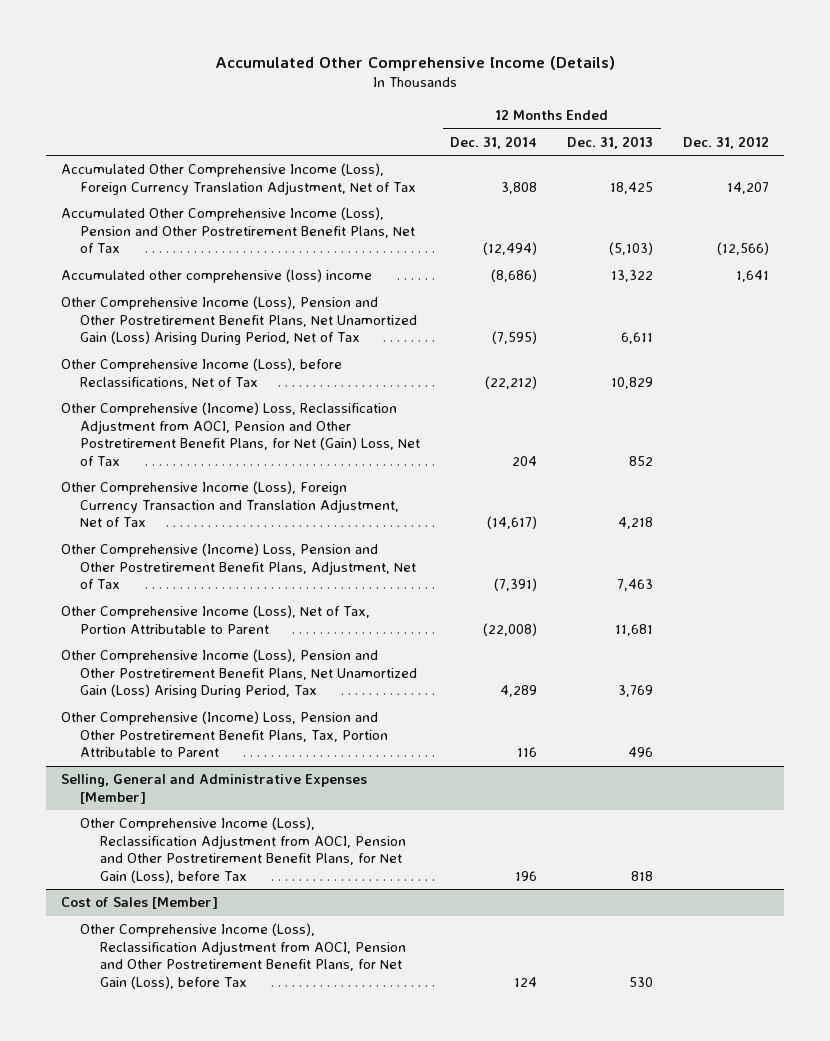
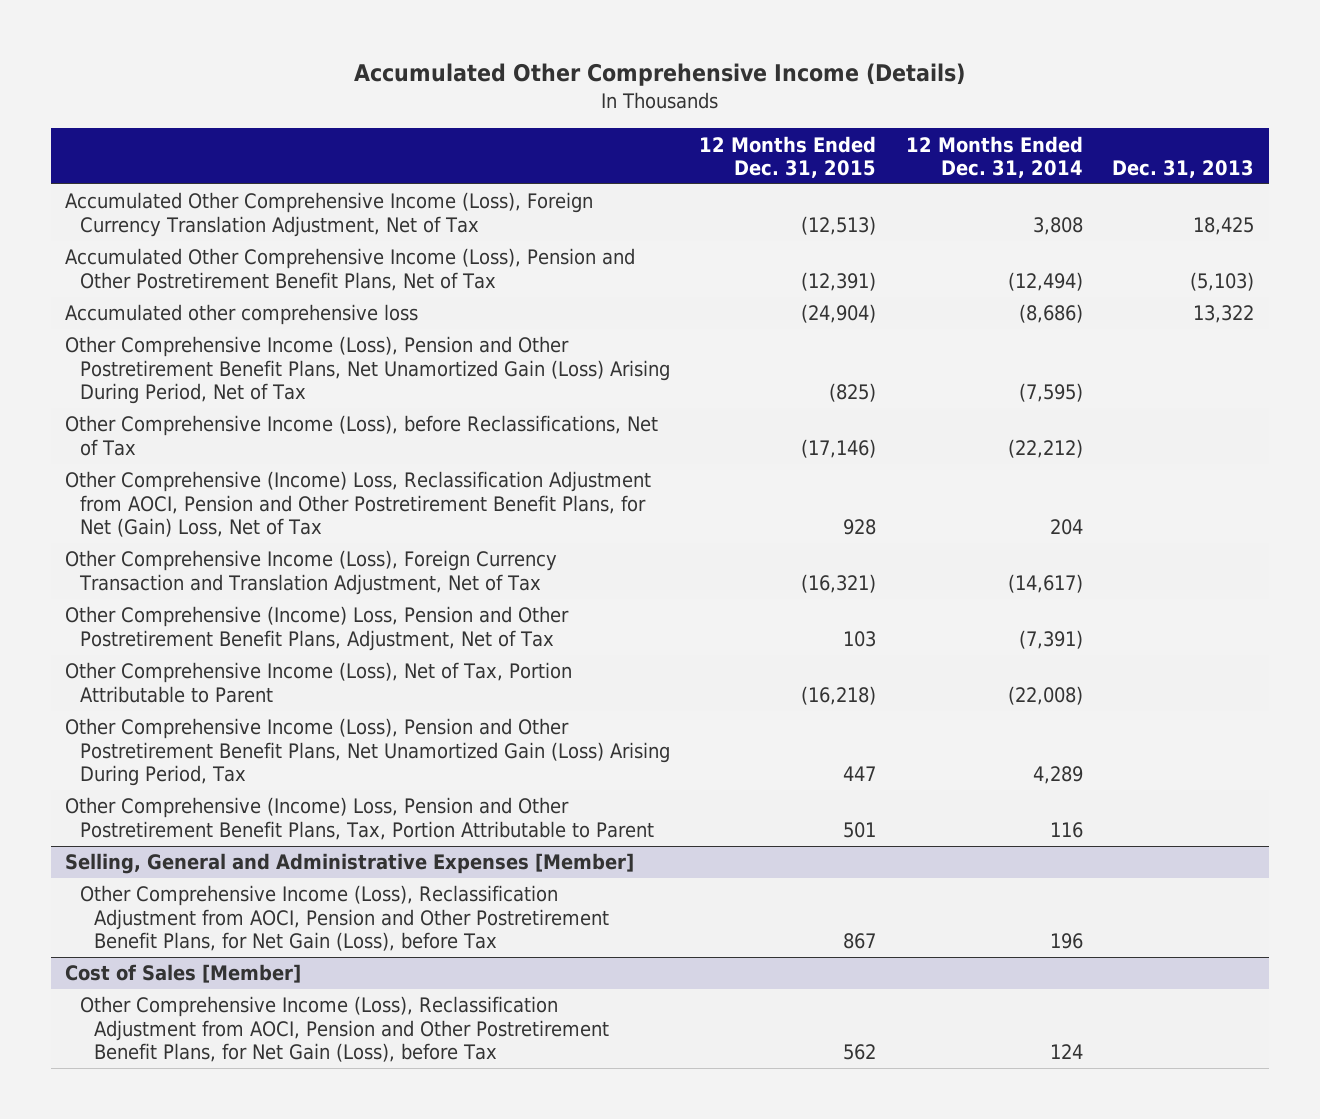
- | 12 Months Ended Dec. 31, 2014 | 12 Months Ended Dec. 31, 2013 | Dec. 31, 2012
+ | 12 Months Ended Dec. 31, 2015 | 12 Months Ended Dec. 31, 2014 | Dec. 31, 2013
- Accumulated other comprehensive (loss) income | (8,686) | 13,322 | 1,641
+ Accumulated other comprehensive loss | (24,904) | (8,686) | 13,322

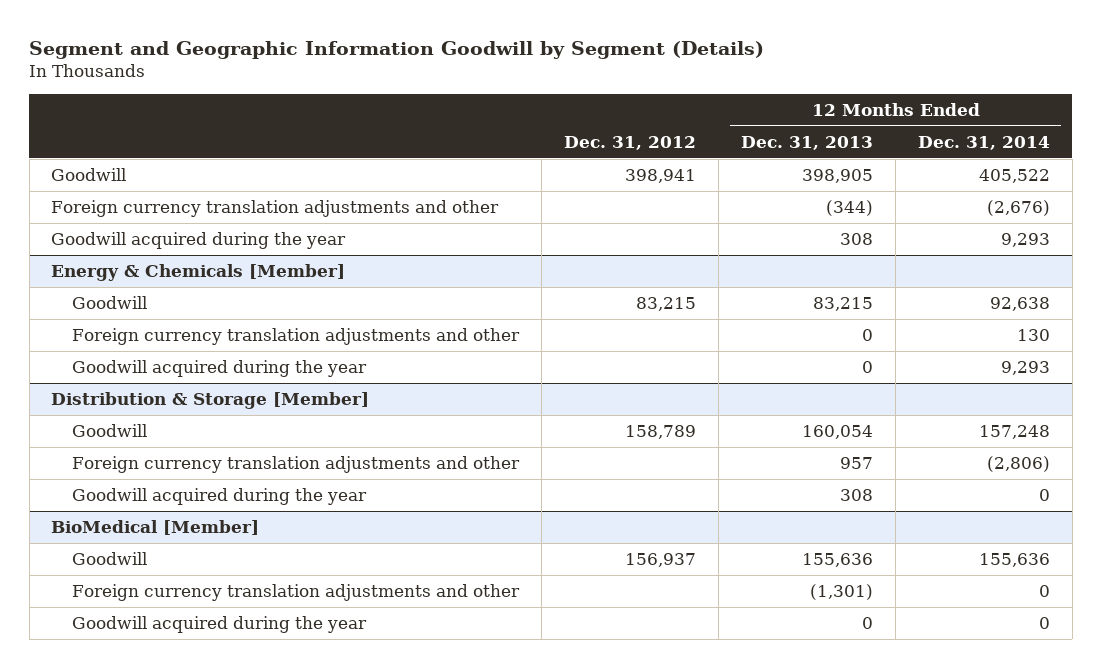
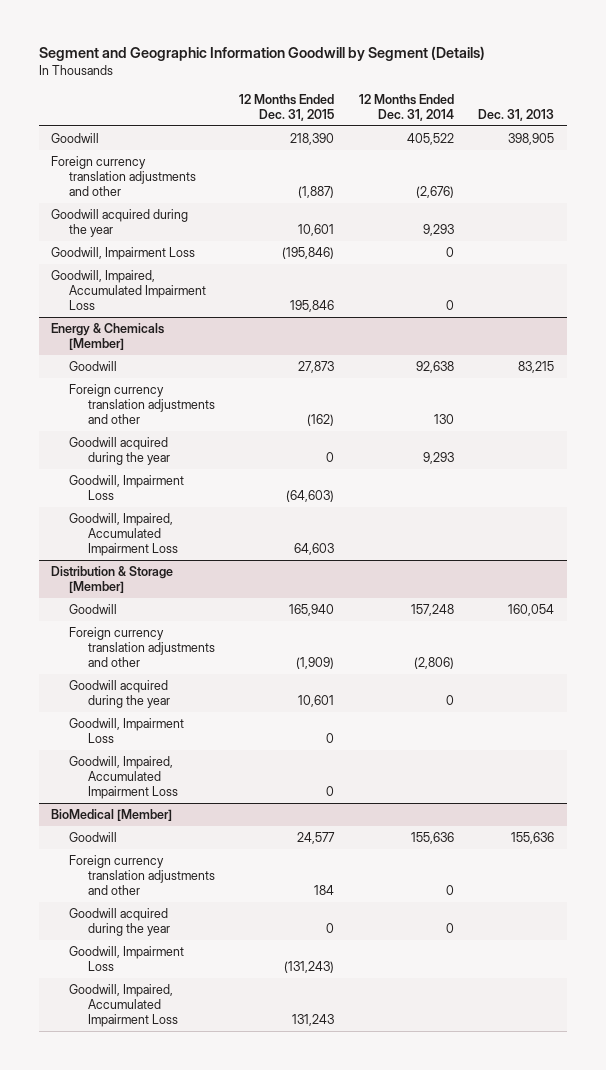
- | Dec. 31, 2012 | 12 Months Ended Dec. 31, 2013 | 12 Months Ended Dec. 31, 2014
+ | 12 Months Ended Dec. 31, 2015 | 12 Months Ended Dec. 31, 2014 | Dec. 31, 2013
+ Goodwill, Impairment Loss | (195,846) | 0 |
+ Goodwill, Impaired, Accumulated Impairment Loss | 195,846 | 0 |
@ Energy & Chemicals [Member]
+ Goodwill, Impairment Loss | (64,603) | |
+ Goodwill, Impaired, Accumulated Impairment Loss | 64,603 | |
@ Distribution & Storage [Member]
+ Goodwill, Impairment Loss | 0 | |
+ Goodwill, Impaired, Accumulated Impairment Loss | 0 | |
@ BioMedical [Member]
+ Goodwill, Impairment Loss | (131,243) | |
+ Goodwill, Impaired, Accumulated Impairment Loss | 131,243 | |

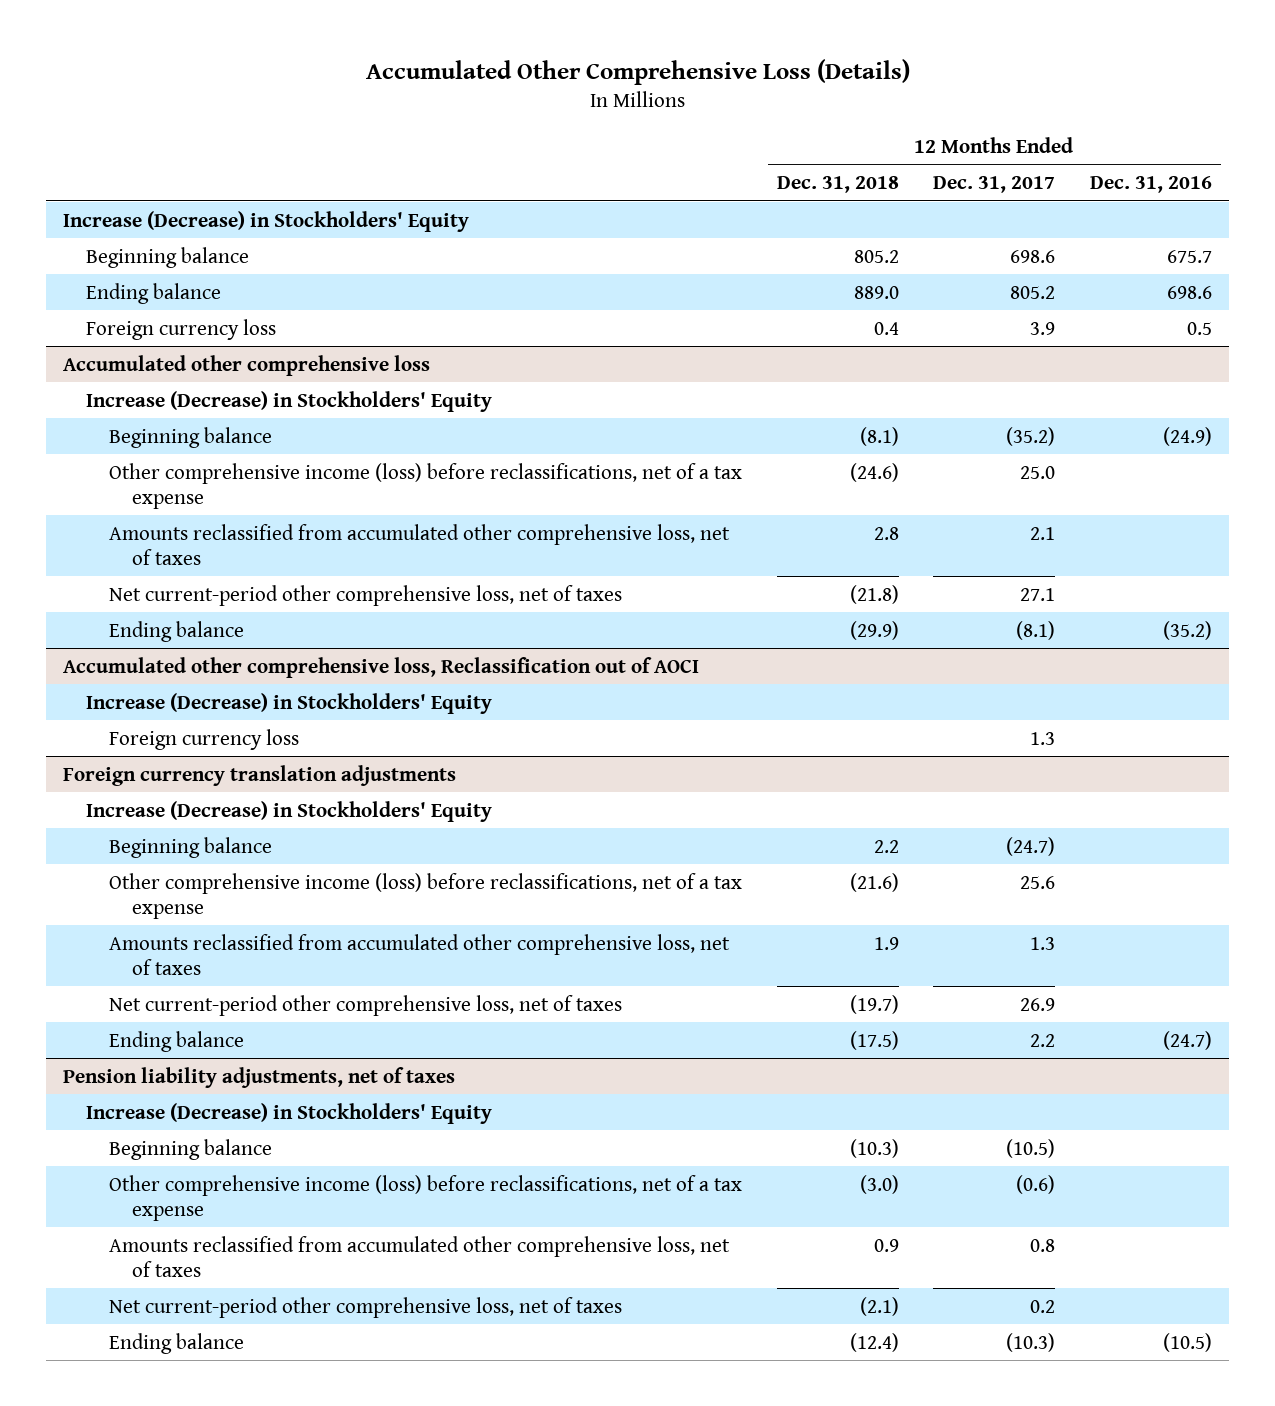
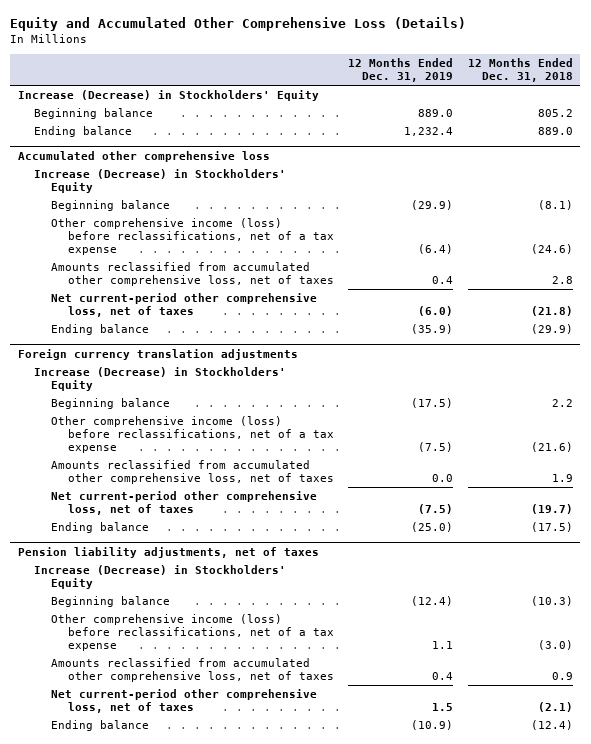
- Accumulated Other Comprehensive Loss (Details)
+ Equity and Accumulated Other Comprehensive Loss (Details)
- | 12 Months Ended Dec. 31, 2018 | 12 Months Ended Dec. 31, 2017 | 12 Months Ended Dec. 31, 2016
+ | 12 Months Ended Dec. 31, 2019 | 12 Months Ended Dec. 31, 2018
- Foreign currency loss | 0.4 | 3.9 | 0.5
- Accumulated other comprehensive loss, Reclassification out of AOCI
- Increase (Decrease) in Stockholders' Equity
- Foreign currency loss | | 1.3 |

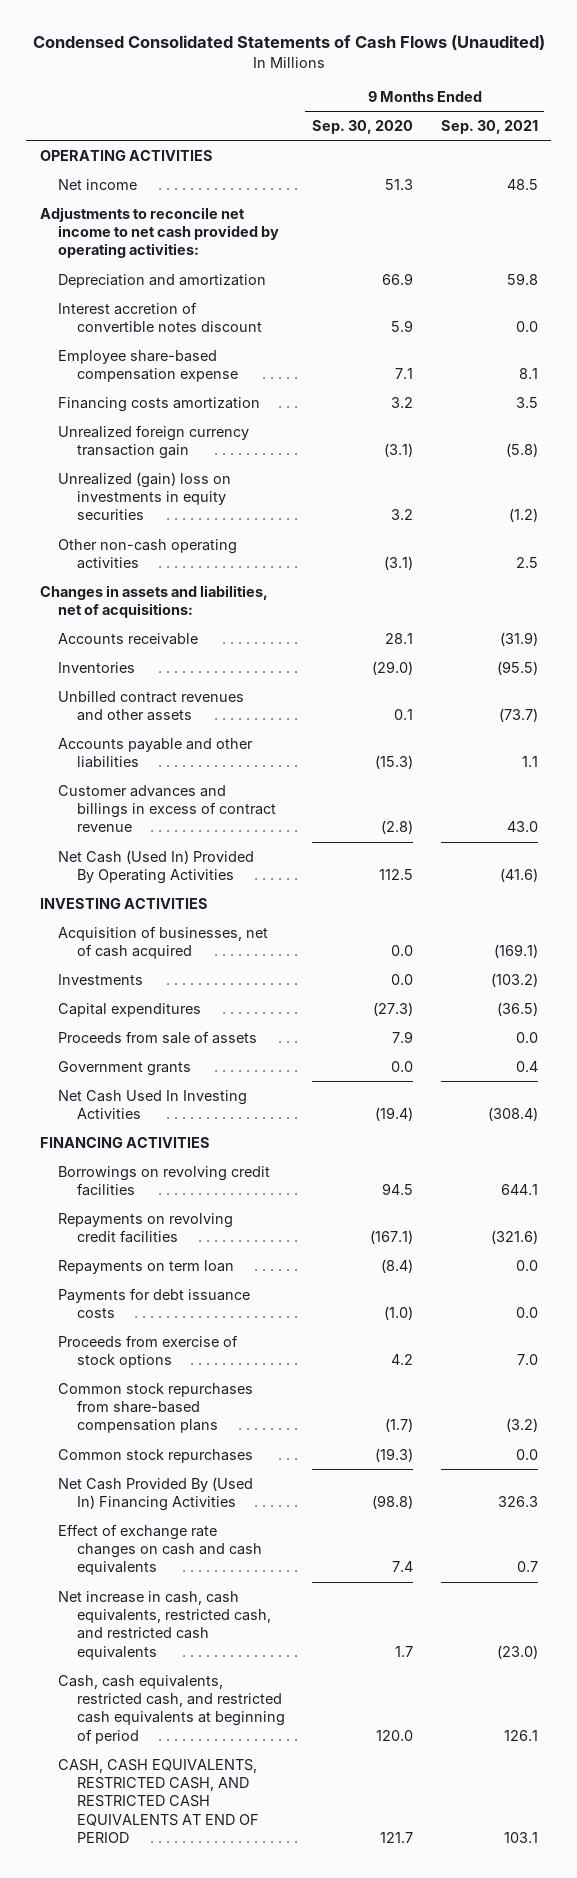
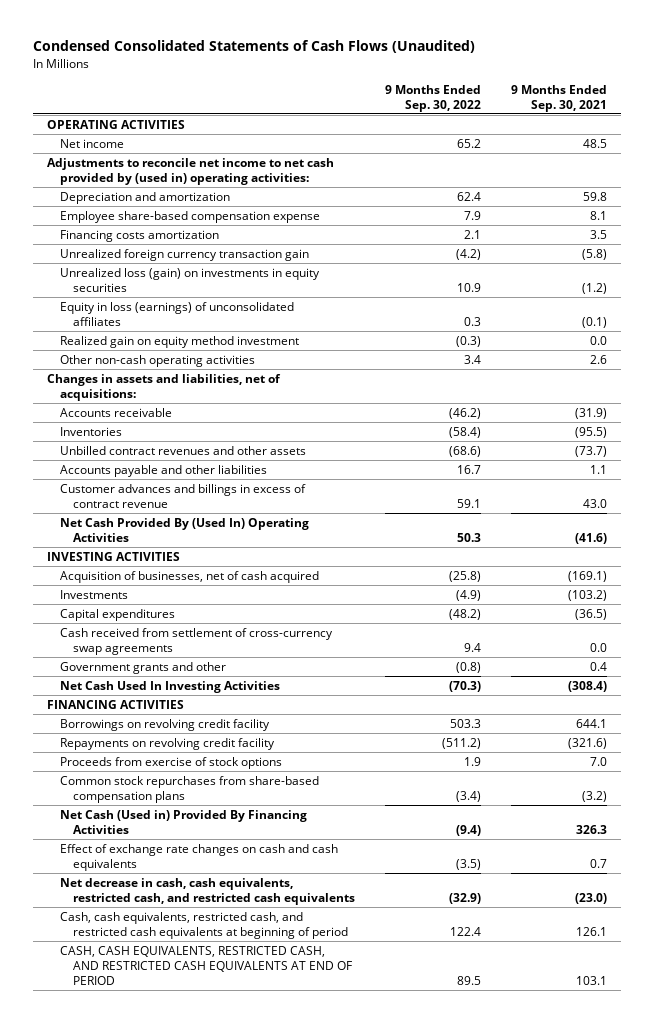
- | 9 Months Ended Sep. 30, 2020 | 9 Months Ended Sep. 30, 2021
+ | 9 Months Ended Sep. 30, 2022 | 9 Months Ended Sep. 30, 2021
- Adjustments to reconcile net income to net cash provided by operating activities:
+ Adjustments to reconcile net income to net cash provided by (used in) operating activities:
- Interest accretion of convertible notes discount | 5.9 | 0.0
- Unrealized (gain) loss on investments in equity securities | 3.2 | (1.2)
- Other non-cash operating activities | (3.1) | 2.5
+ Unrealized loss (gain) on investments in equity securities | 10.9 | (1.2)
+ Equity in loss (earnings) of unconsolidated affiliates | 0.3 | (0.1)
+ Realized gain on equity method investment | (0.3) | 0.0
+ Other non-cash operating activities | 3.4 | 2.6
- Net Cash (Used In) Provided By Operating Activities | 112.5 | (41.6)
+ Net Cash Provided By (Used In) Operating Activities | 50.3 | (41.6)
- Proceeds from sale of assets | 7.9 | 0.0
- Government grants | 0.0 | 0.4
+ Cash received from settlement of cross-currency swap agreements | 9.4 | 0.0
+ Government grants and other | (0.8) | 0.4
- Borrowings on revolving credit facilities | 94.5 | 644.1
- Repayments on revolving credit facilities | (167.1) | (321.6)
- Repayments on term loan | (8.4) | 0.0
- Payments for debt issuance costs | (1.0) | 0.0
+ Borrowings on revolving credit facility | 503.3 | 644.1
+ Repayments on revolving credit facility | (511.2) | (321.6)
- Common stock repurchases | (19.3) | 0.0
- Net Cash Provided By (Used In) Financing Activities | (98.8) | 326.3
+ Net Cash (Used in) Provided By Financing Activities | (9.4) | 326.3
- Net increase in cash, cash equivalents, restricted cash, and restricted cash equivalents | 1.7 | (23.0)
+ Net decrease in cash, cash equivalents, restricted cash, and restricted cash equivalents | (32.9) | (23.0)

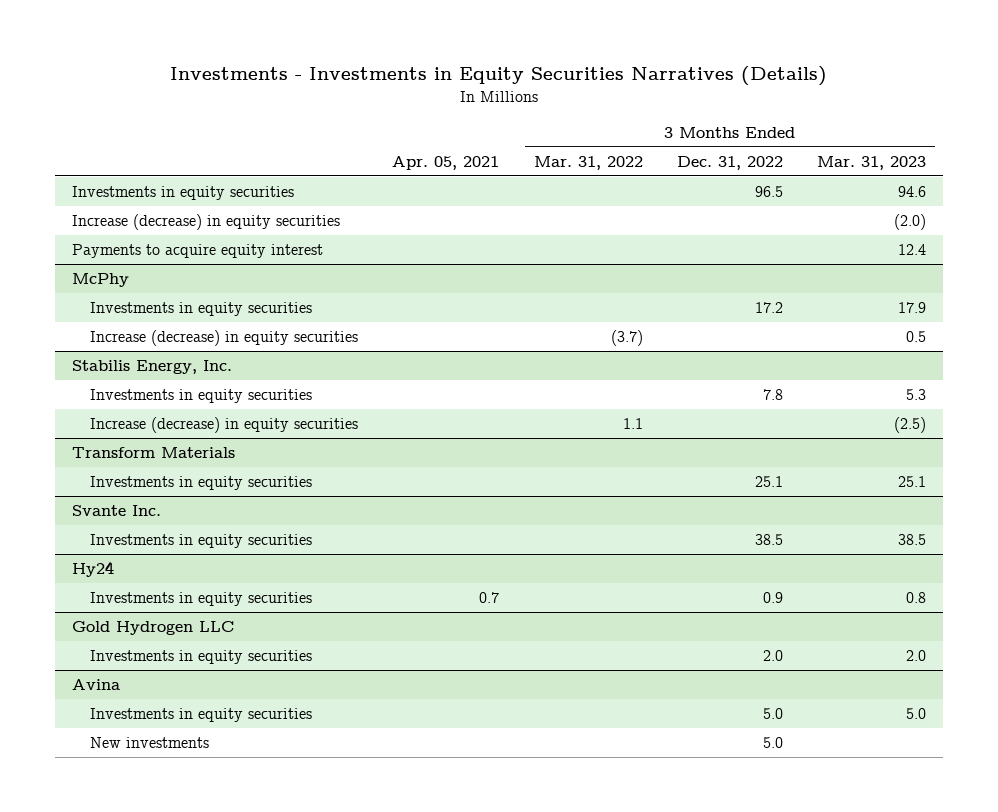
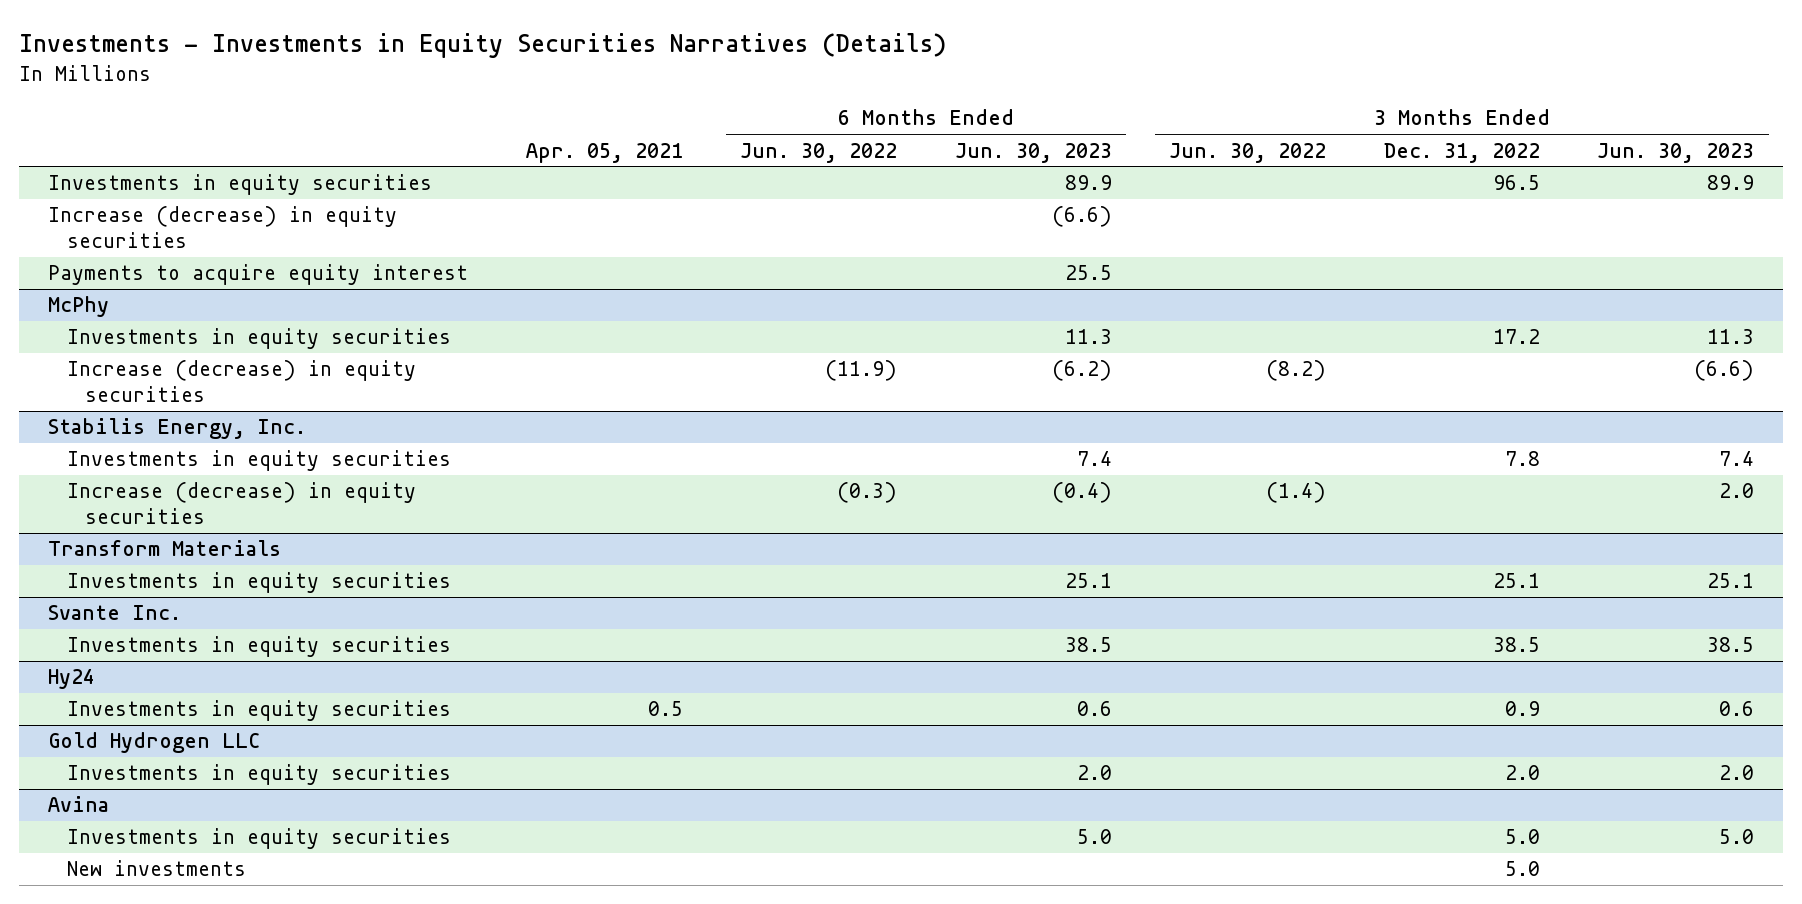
- | Apr. 05, 2021 | 3 Months Ended Mar. 31, 2022 | 3 Months Ended Dec. 31, 2022 | 3 Months Ended Mar. 31, 2023
+ | Apr. 05, 2021 | 6 Months Ended Jun. 30, 2022 | 6 Months Ended Jun. 30, 2023 | 3 Months Ended Jun. 30, 2022 | 3 Months Ended Dec. 31, 2022 | 3 Months Ended Jun. 30, 2023
@ Hy24
- Investments in equity securities | 0.7 | | 0.9 | 0.8
+ Investments in equity securities | 0.5 | | 0.6 | | 0.9 | 0.6

